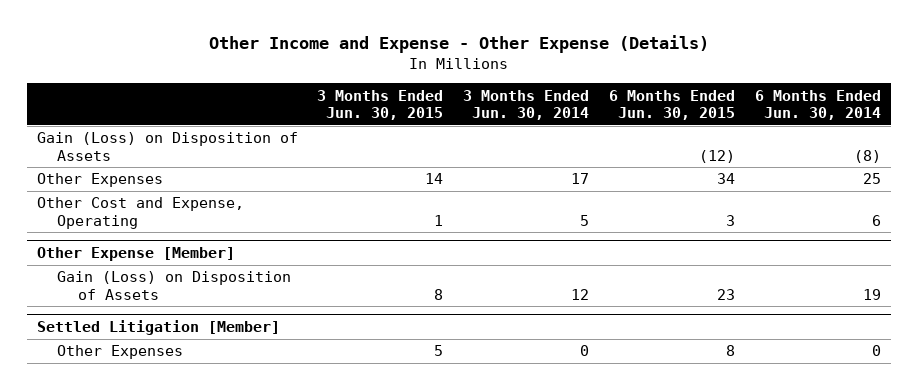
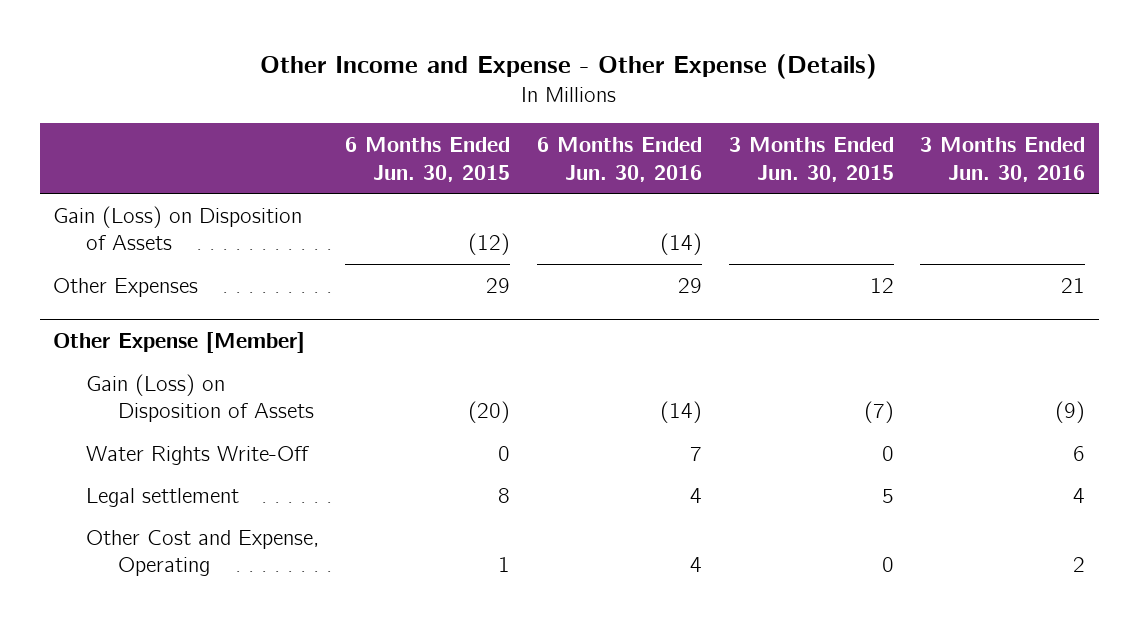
- | 3 Months Ended Jun. 30, 2015 | 3 Months Ended Jun. 30, 2014 | 6 Months Ended Jun. 30, 2015 | 6 Months Ended Jun. 30, 2014
+ | 6 Months Ended Jun. 30, 2015 | 6 Months Ended Jun. 30, 2016 | 3 Months Ended Jun. 30, 2015 | 3 Months Ended Jun. 30, 2016
- Other Expenses | 14 | 17 | 34 | 25
- Other Cost and Expense, Operating | 1 | 5 | 3 | 6
+ Other Expenses | 29 | 29 | 12 | 21
@ Other Expense [Member]
- Gain (Loss) on Disposition of Assets | 8 | 12 | 23 | 19
- Settled Litigation [Member]
- Other Expenses | 5 | 0 | 8 | 0
@ Other Expense [Member]
+ Gain (Loss) on Disposition of Assets | (20) | (14) | (7) | (9)
+ Water Rights Write-Off | 0 | 7 | 0 | 6
+ Legal settlement | 8 | 4 | 5 | 4
+ Other Cost and Expense, Operating | 1 | 4 | 0 | 2

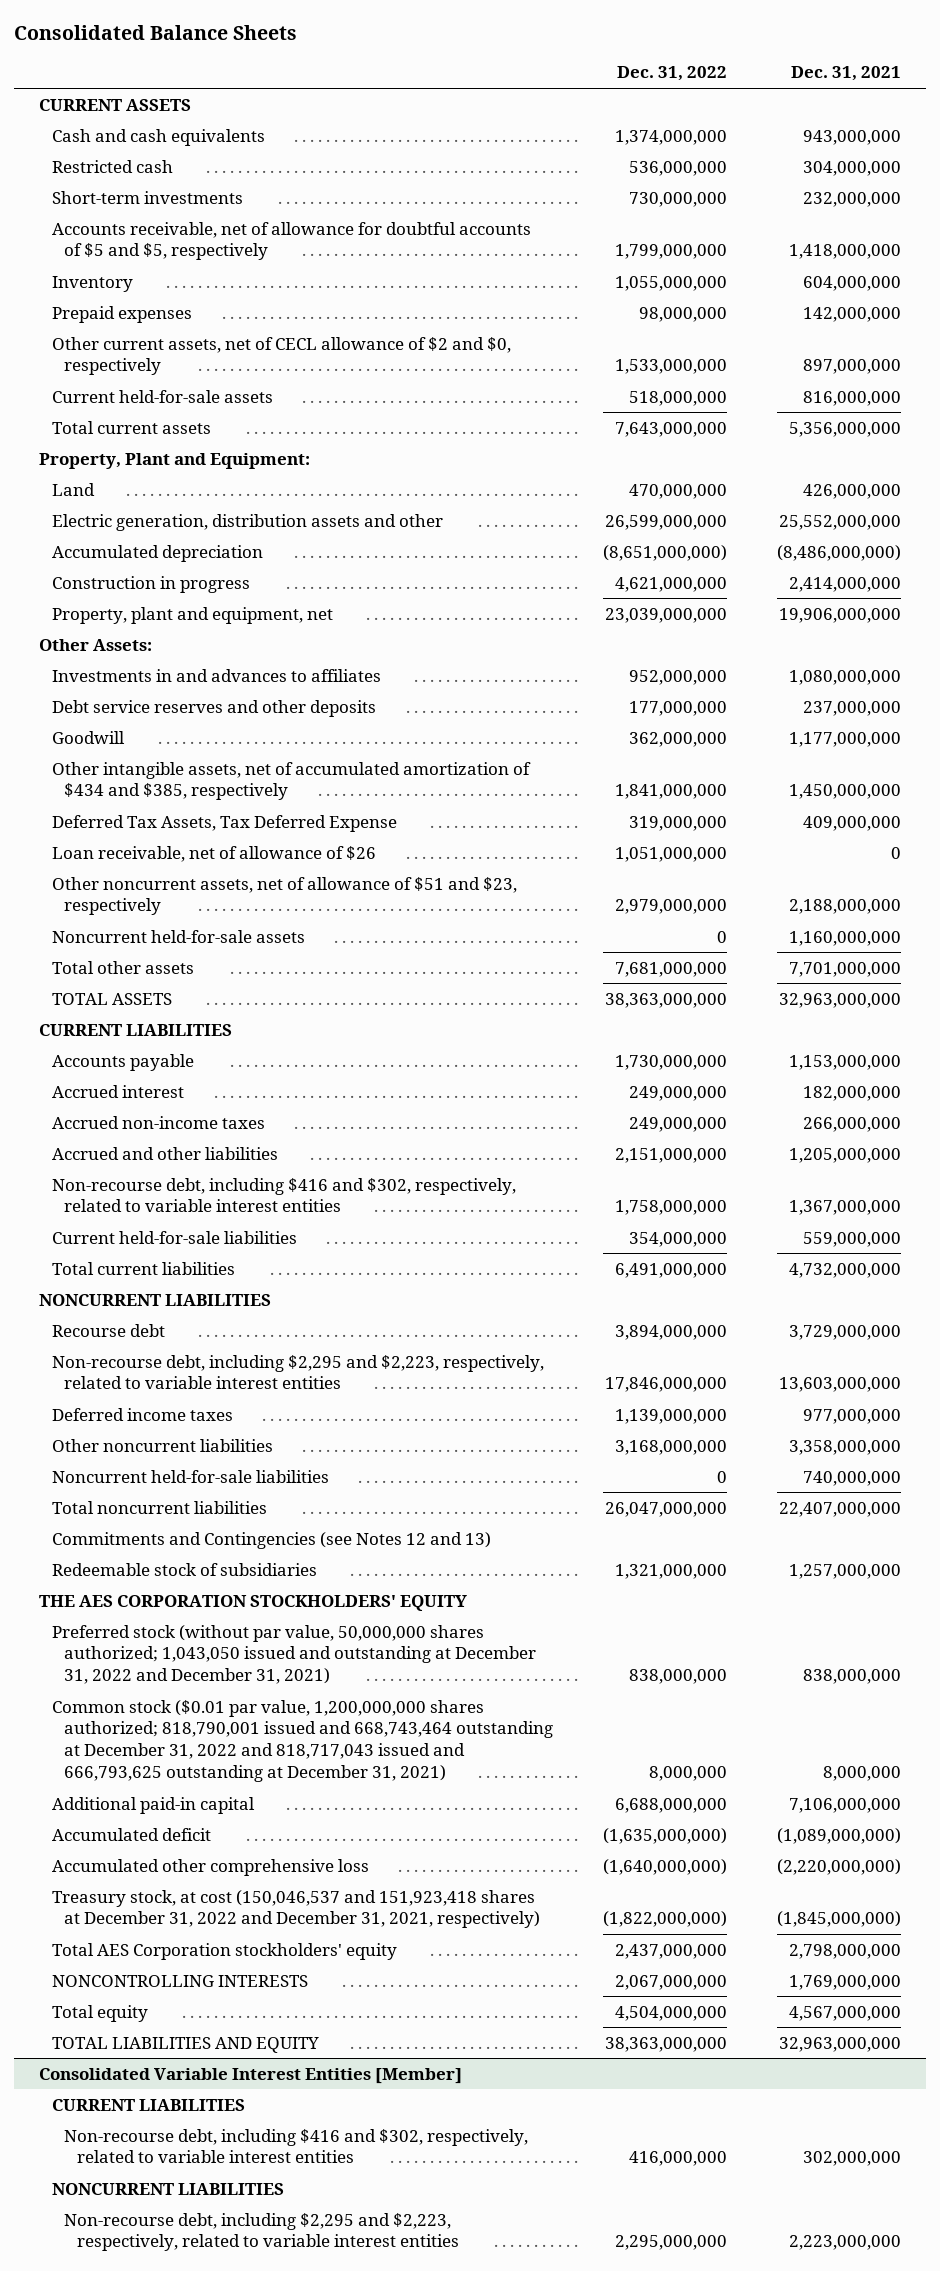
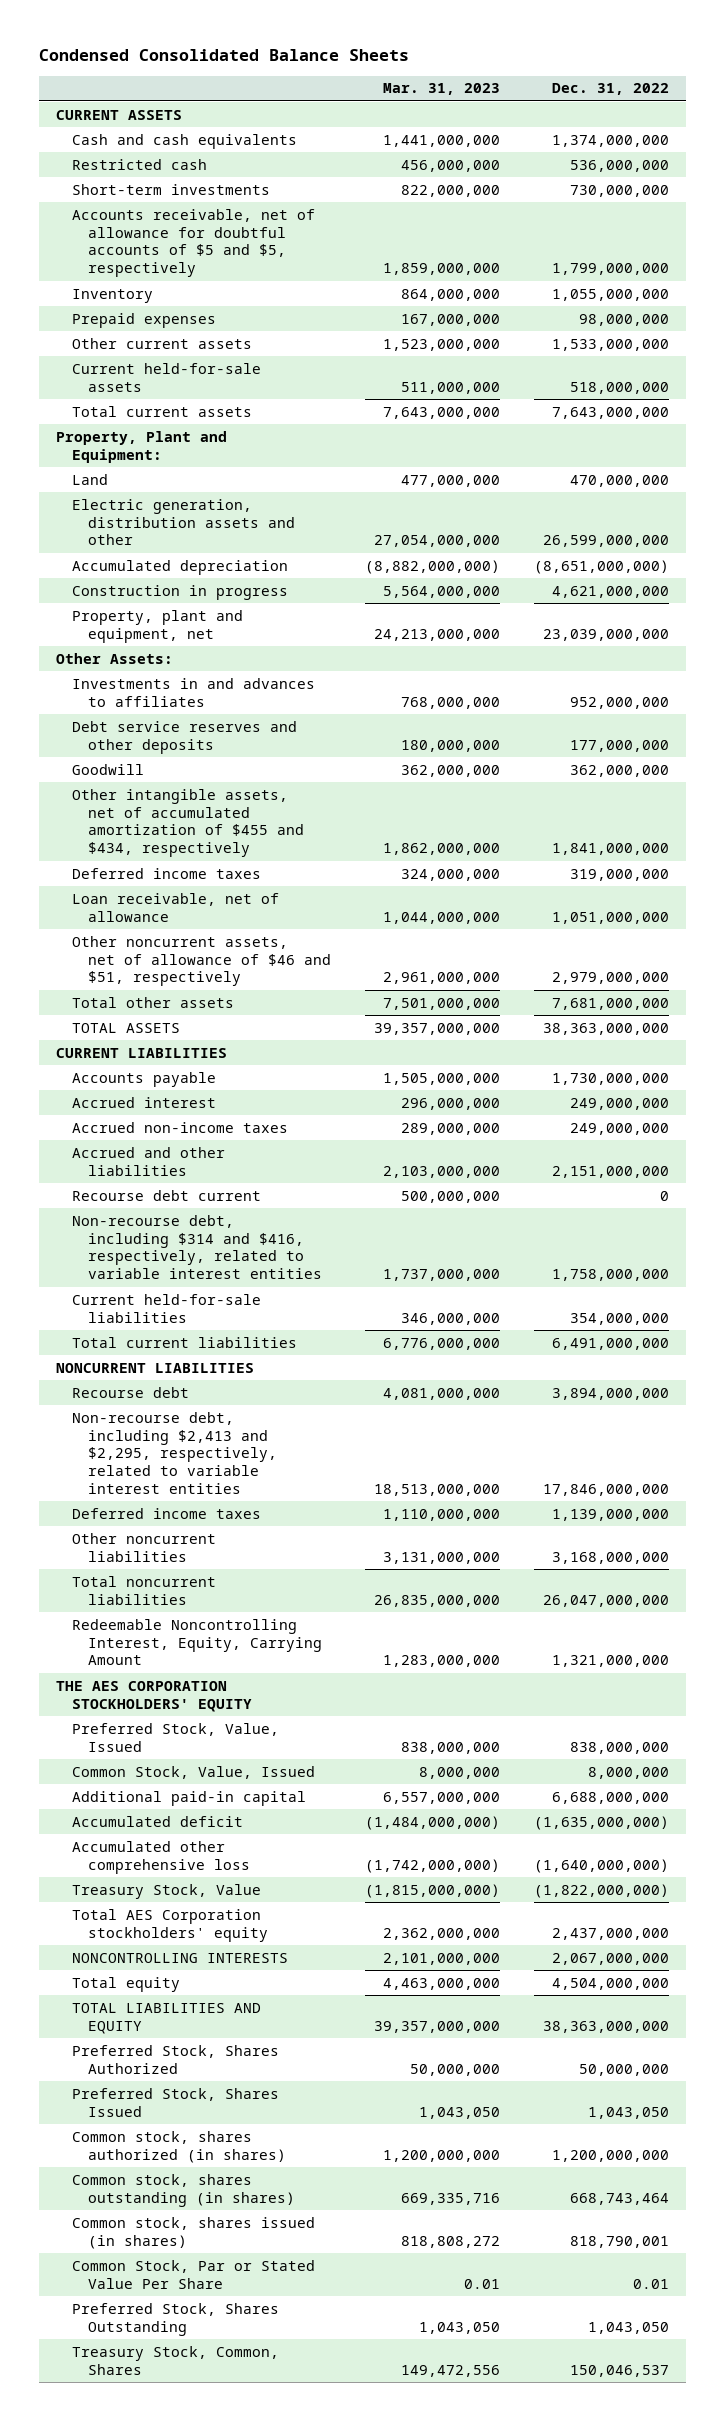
- Consolidated Balance Sheets
+ Condensed Consolidated Balance Sheets
- | Dec. 31, 2022 | Dec. 31, 2021
+ | Mar. 31, 2023 | Dec. 31, 2022
- Other current assets, net of CECL allowance of $2 and $0, respectively | 1,533,000,000 | 897,000,000
+ Other current assets | 1,523,000,000 | 1,533,000,000
- Other intangible assets, net of accumulated amortization of $434 and $385, respectively | 1,841,000,000 | 1,450,000,000
- Deferred Tax Assets, Tax Deferred Expense | 319,000,000 | 409,000,000
- Loan receivable, net of allowance of $26 | 1,051,000,000 | 0
- Other noncurrent assets, net of allowance of $51 and $23, respectively | 2,979,000,000 | 2,188,000,000
- Noncurrent held-for-sale assets | 0 | 1,160,000,000
+ Other intangible assets, net of accumulated amortization of $455 and $434, respectively | 1,862,000,000 | 1,841,000,000
+ Deferred income taxes | 324,000,000 | 319,000,000
+ Loan receivable, net of allowance | 1,044,000,000 | 1,051,000,000
+ Other noncurrent assets, net of allowance of $46 and $51, respectively | 2,961,000,000 | 2,979,000,000
- Non-recourse debt, including $416 and $302, respectively, related to variable interest entities | 1,758,000,000 | 1,367,000,000
+ Recourse debt current | 500,000,000 | 0
+ Non-recourse debt, including $314 and $416, respectively, related to variable interest entities | 1,737,000,000 | 1,758,000,000
- Non-recourse debt, including $2,295 and $2,223, respectively, related to variable interest entities | 17,846,000,000 | 13,603,000,000
+ Non-recourse debt, including $2,413 and $2,295, respectively, related to variable interest entities | 18,513,000,000 | 17,846,000,000
- Noncurrent held-for-sale liabilities | 0 | 740,000,000
- Commitments and Contingencies (see Notes 12 and 13)
- Redeemable stock of subsidiaries | 1,321,000,000 | 1,257,000,000
+ Redeemable Noncontrolling Interest, Equity, Carrying Amount | 1,283,000,000 | 1,321,000,000
- Preferred stock (without par value, 50,000,000 shares authorized; 1,043,050 issued and outstanding at December 31, 2022 and December 31, 2021) | 838,000,000 | 838,000,000
- Common stock ($0.01 par value, 1,200,000,000 shares authorized; 818,790,001 issued and 668,743,464 outstanding at December 31, 2022 and 818,717,043 issued and 666,793,625 outstanding at December 31, 2021) | 8,000,000 | 8,000,000
+ Preferred Stock, Value, Issued | 838,000,000 | 838,000,000
+ Common Stock, Value, Issued | 8,000,000 | 8,000,000
- Treasury stock, at cost (150,046,537 and 151,923,418 shares at December 31, 2022 and December 31, 2021, respectively) | (1,822,000,000) | (1,845,000,000)
+ Treasury Stock, Value | (1,815,000,000) | (1,822,000,000)
- Consolidated Variable Interest Entities [Member]
- CURRENT LIABILITIES
- Non-recourse debt, including $416 and $302, respectively, related to variable interest entities | 416,000,000 | 302,000,000
- NONCURRENT LIABILITIES
- Non-recourse debt, including $2,295 and $2,223, respectively, related to variable interest entities | 2,295,000,000 | 2,223,000,000
+ Preferred Stock, Shares Authorized | 50,000,000 | 50,000,000
+ Preferred Stock, Shares Issued | 1,043,050 | 1,043,050
+ Common stock, shares authorized (in shares) | 1,200,000,000 | 1,200,000,000
+ Common stock, shares outstanding (in shares) | 669,335,716 | 668,743,464
+ Common stock, shares issued (in shares) | 818,808,272 | 818,790,001
+ Common Stock, Par or Stated Value Per Share | 0.01 | 0.01
+ Preferred Stock, Shares Outstanding | 1,043,050 | 1,043,050
+ Treasury Stock, Common, Shares | 149,472,556 | 150,046,537

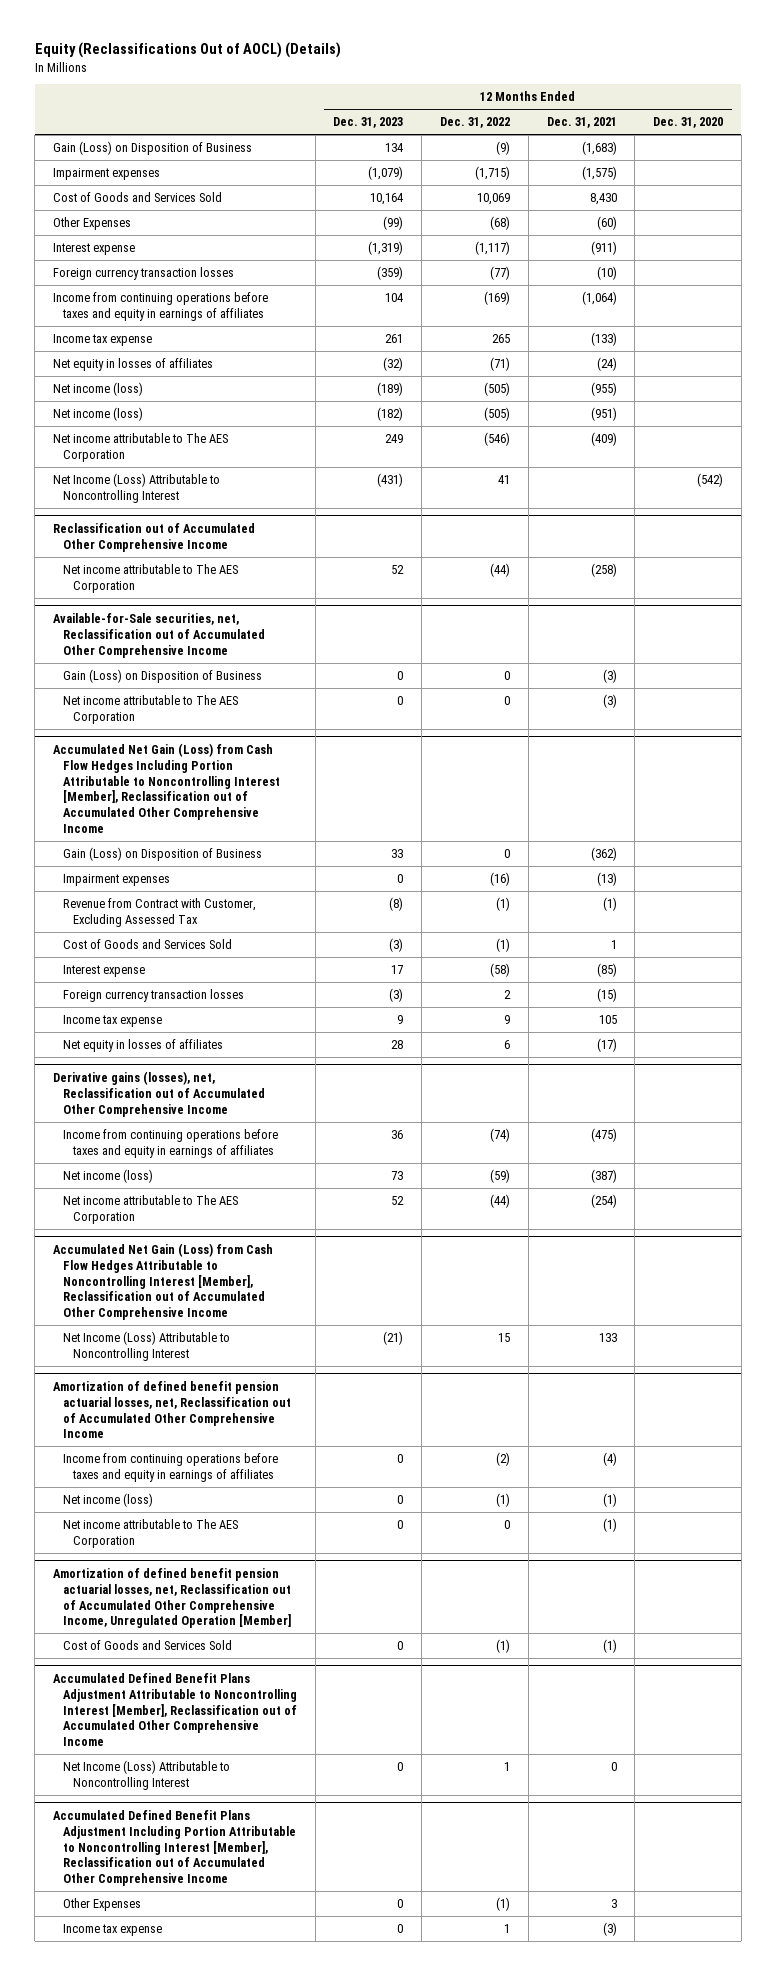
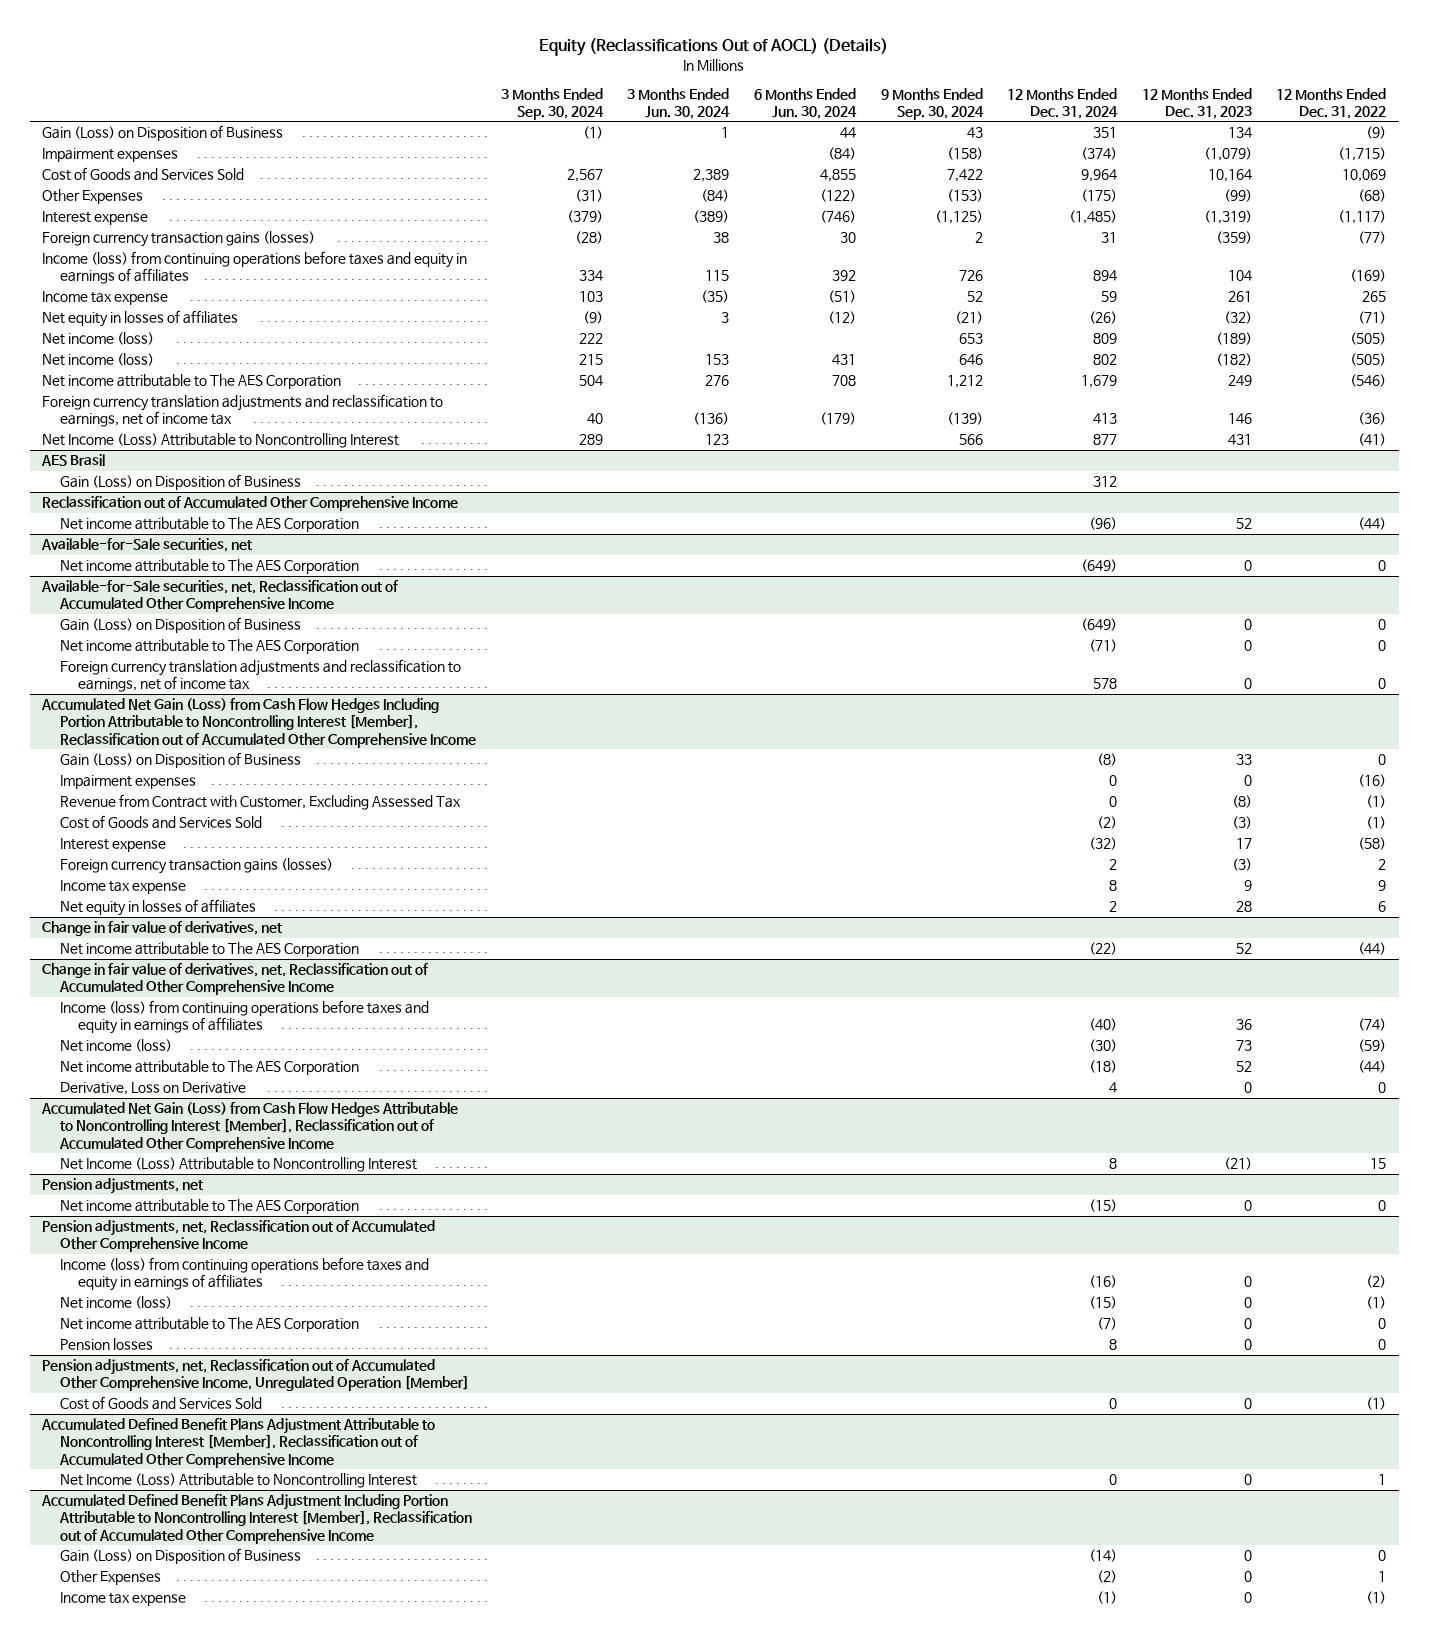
- | 12 Months Ended Dec. 31, 2023 | 12 Months Ended Dec. 31, 2022 | 12 Months Ended Dec. 31, 2021 | 12 Months Ended Dec. 31, 2020
+ | 3 Months Ended Sep. 30, 2024 | 3 Months Ended Jun. 30, 2024 | 6 Months Ended Jun. 30, 2024 | 9 Months Ended Sep. 30, 2024 | 12 Months Ended Dec. 31, 2024 | 12 Months Ended Dec. 31, 2023 | 12 Months Ended Dec. 31, 2022
- Foreign currency transaction losses | (359) | (77) | (10) |
- Income from continuing operations before taxes and equity in earnings of affiliates | 104 | (169) | (1,064) |
+ Foreign currency transaction gains (losses) | (28) | 38 | 30 | 2 | 31 | (359) | (77)
+ Income (loss) from continuing operations before taxes and equity in earnings of affiliates | 334 | 115 | 392 | 726 | 894 | 104 | (169)
- Net Income (Loss) Attributable to Noncontrolling Interest | (431) | 41 | | (542)
+ Foreign currency translation adjustments and reclassification to earnings, net of income tax | 40 | (136) | (179) | (139) | 413 | 146 | (36)
+ Net Income (Loss) Attributable to Noncontrolling Interest | 289 | 123 | | 566 | 877 | 431 | (41)
+ AES Brasil
+ Gain (Loss) on Disposition of Business | | | | | 312 | |
+ Available-for-Sale securities, net
+ Net income attributable to The AES Corporation | | | | | (649) | 0 | 0
@ Available-for-Sale securities, net, Reclassification out of Accumulated Other Comprehensive Income
+ Foreign currency translation adjustments and reclassification to earnings, net of income tax | | | | | 578 | 0 | 0
@ Accumulated Net Gain (Loss) from Cash Flow Hedges Including Portion Attributable to Noncontrolling Interest [Member], Reclassification out of Accumulated Other Comprehensive Income
- Foreign currency transaction losses | (3) | 2 | (15) |
+ Foreign currency transaction gains (losses) | | | | | 2 | (3) | 2
- Derivative gains (losses), net, Reclassification out of Accumulated Other Comprehensive Income
- Income from continuing operations before taxes and equity in earnings of affiliates | 36 | (74) | (475) |
+ Change in fair value of derivatives, net
+ Net income attributable to The AES Corporation | | | | | (22) | 52 | (44)
+ Change in fair value of derivatives, net, Reclassification out of Accumulated Other Comprehensive Income
+ Income (loss) from continuing operations before taxes and equity in earnings of affiliates | | | | | (40) | 36 | (74)
+ Derivative, Loss on Derivative | | | | | 4 | 0 | 0
- Amortization of defined benefit pension actuarial losses, net, Reclassification out of Accumulated Other Comprehensive Income
- Income from continuing operations before taxes and equity in earnings of affiliates | 0 | (2) | (4) |
+ Pension adjustments, net
+ Net income attributable to The AES Corporation | | | | | (15) | 0 | 0
+ Pension adjustments, net, Reclassification out of Accumulated Other Comprehensive Income
+ Income (loss) from continuing operations before taxes and equity in earnings of affiliates | | | | | (16) | 0 | (2)
- Amortization of defined benefit pension actuarial losses, net, Reclassification out of Accumulated Other Comprehensive Income, Unregulated Operation [Member]
+ Pension losses | | | | | 8 | 0 | 0
+ Pension adjustments, net, Reclassification out of Accumulated Other Comprehensive Income, Unregulated Operation [Member]
@ Accumulated Defined Benefit Plans Adjustment Including Portion Attributable to Noncontrolling Interest [Member], Reclassification out of Accumulated Other Comprehensive Income
- Other Expenses | 0 | (1) | 3 |
- Income tax expense | 0 | 1 | (3) |
+ Gain (Loss) on Disposition of Business | | | | | (14) | 0 | 0
+ Other Expenses | | | | | (2) | 0 | 1
+ Income tax expense | | | | | (1) | 0 | (1)

